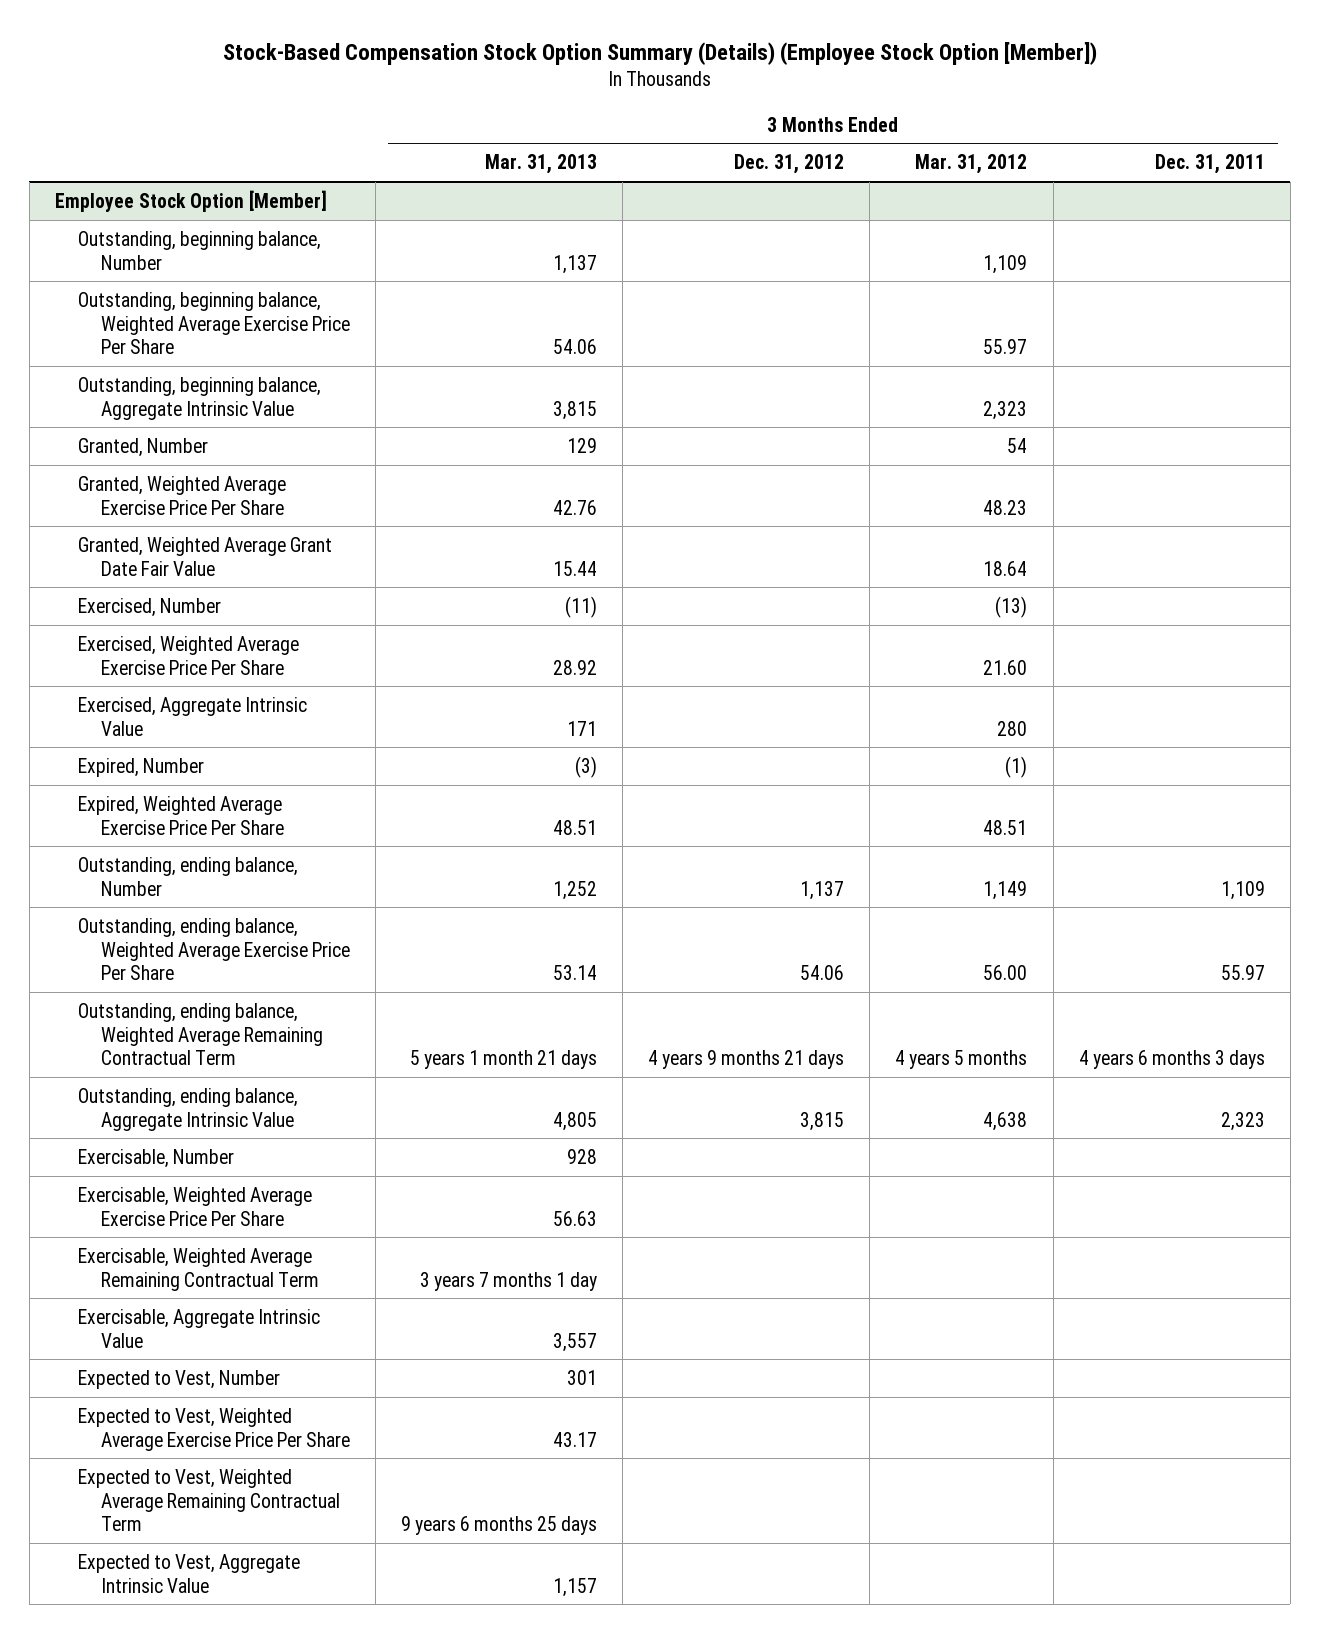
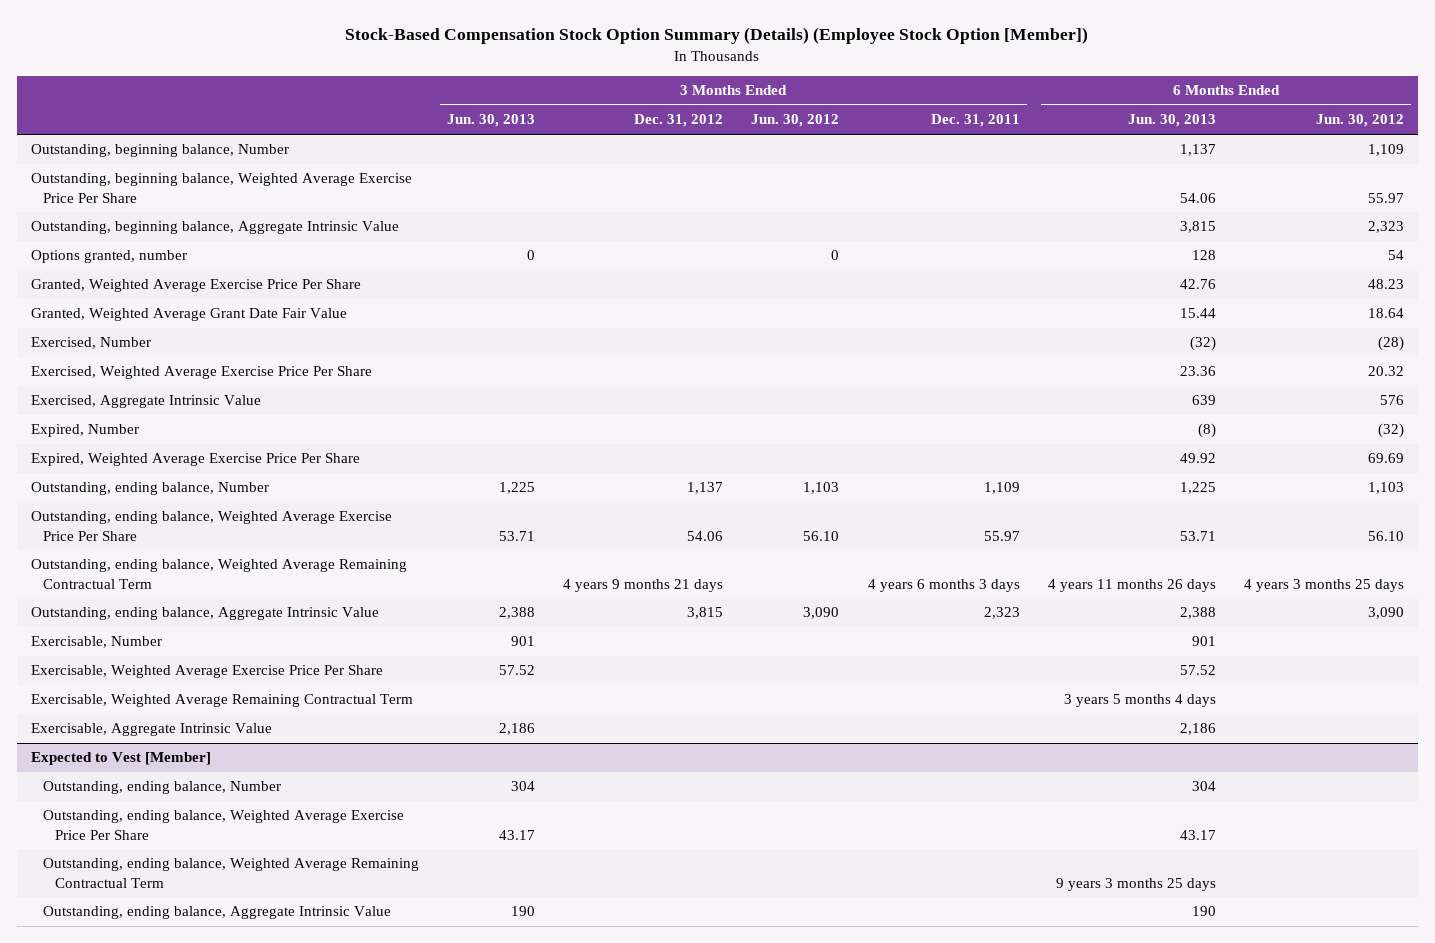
- | 3 Months Ended Mar. 31, 2013 | 3 Months Ended Dec. 31, 2012 | 3 Months Ended Mar. 31, 2012 | 3 Months Ended Dec. 31, 2011
+ | 3 Months Ended Jun. 30, 2013 | 3 Months Ended Dec. 31, 2012 | 3 Months Ended Jun. 30, 2012 | 3 Months Ended Dec. 31, 2011 | 6 Months Ended Jun. 30, 2013 | 6 Months Ended Jun. 30, 2012
- Employee Stock Option [Member]
- Granted, Number | 129 | | 54 |
+ Options granted, number | 0 | | 0 | | 128 | 54
- Expected to Vest, Number | 301 | | |
- Expected to Vest, Weighted Average Exercise Price Per Share | 43.17 | | |
- Expected to Vest, Weighted Average Remaining Contractual Term | 9 years 6 months 25 days | | |
- Expected to Vest, Aggregate Intrinsic Value | 1,157 | | |
+ Expected to Vest [Member]
+ Outstanding, ending balance, Number | 304 | | | | 304 |
+ Outstanding, ending balance, Weighted Average Exercise Price Per Share | 43.17 | | | | 43.17 |
+ Outstanding, ending balance, Weighted Average Remaining Contractual Term | | | | | 9 years 3 months 25 days |
+ Outstanding, ending balance, Aggregate Intrinsic Value | 190 | | | | 190 |

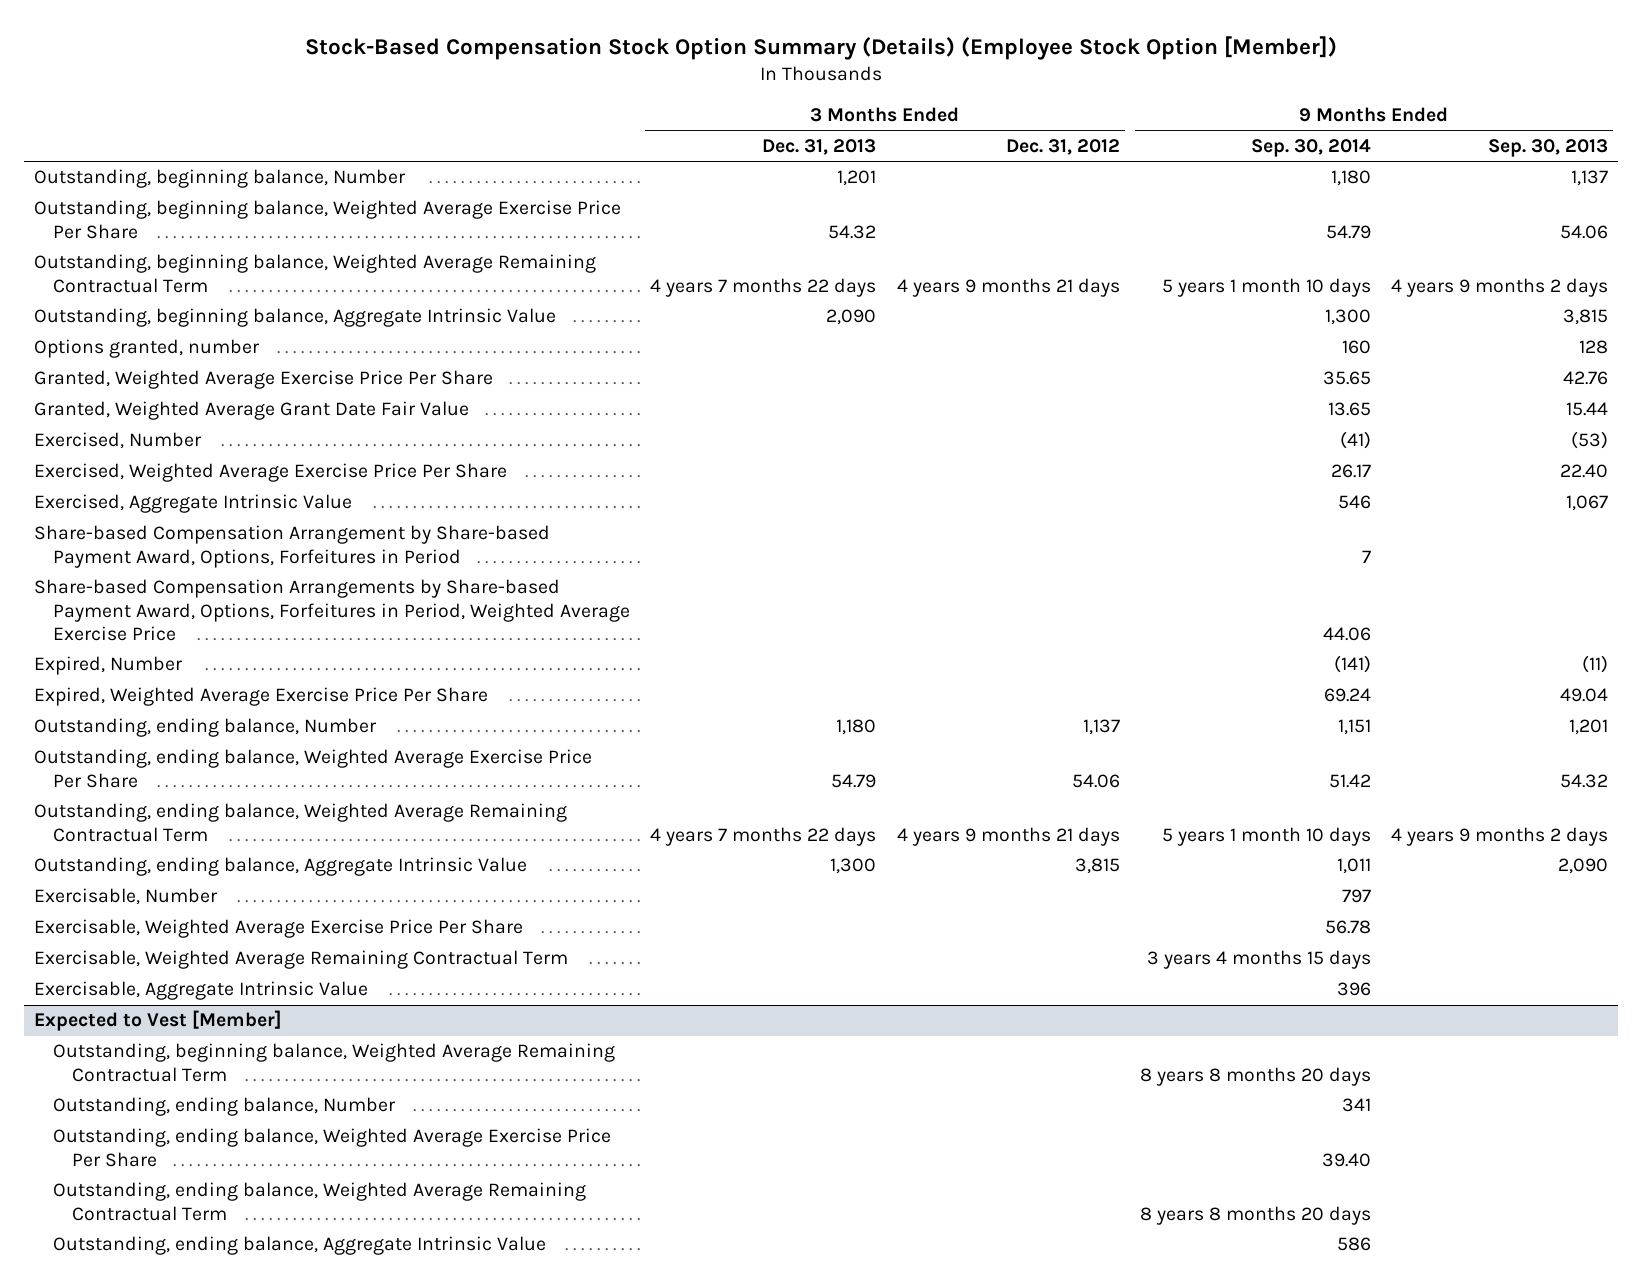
- | 3 Months Ended Jun. 30, 2013 | 3 Months Ended Dec. 31, 2012 | 3 Months Ended Jun. 30, 2012 | 3 Months Ended Dec. 31, 2011 | 6 Months Ended Jun. 30, 2013 | 6 Months Ended Jun. 30, 2012
+ | 3 Months Ended Dec. 31, 2013 | 3 Months Ended Dec. 31, 2012 | 9 Months Ended Sep. 30, 2014 | 9 Months Ended Sep. 30, 2013
+ Outstanding, beginning balance, Weighted Average Remaining Contractual Term | 4 years 7 months 22 days | 4 years 9 months 21 days | 5 years 1 month 10 days | 4 years 9 months 2 days
+ Share-based Compensation Arrangement by Share-based Payment Award, Options, Forfeitures in Period | | | 7 |
+ Share-based Compensation Arrangements by Share-based Payment Award, Options, Forfeitures in Period, Weighted Average Exercise Price | | | 44.06 |
@ Expected to Vest [Member]
+ Outstanding, beginning balance, Weighted Average Remaining Contractual Term | | | 8 years 8 months 20 days |

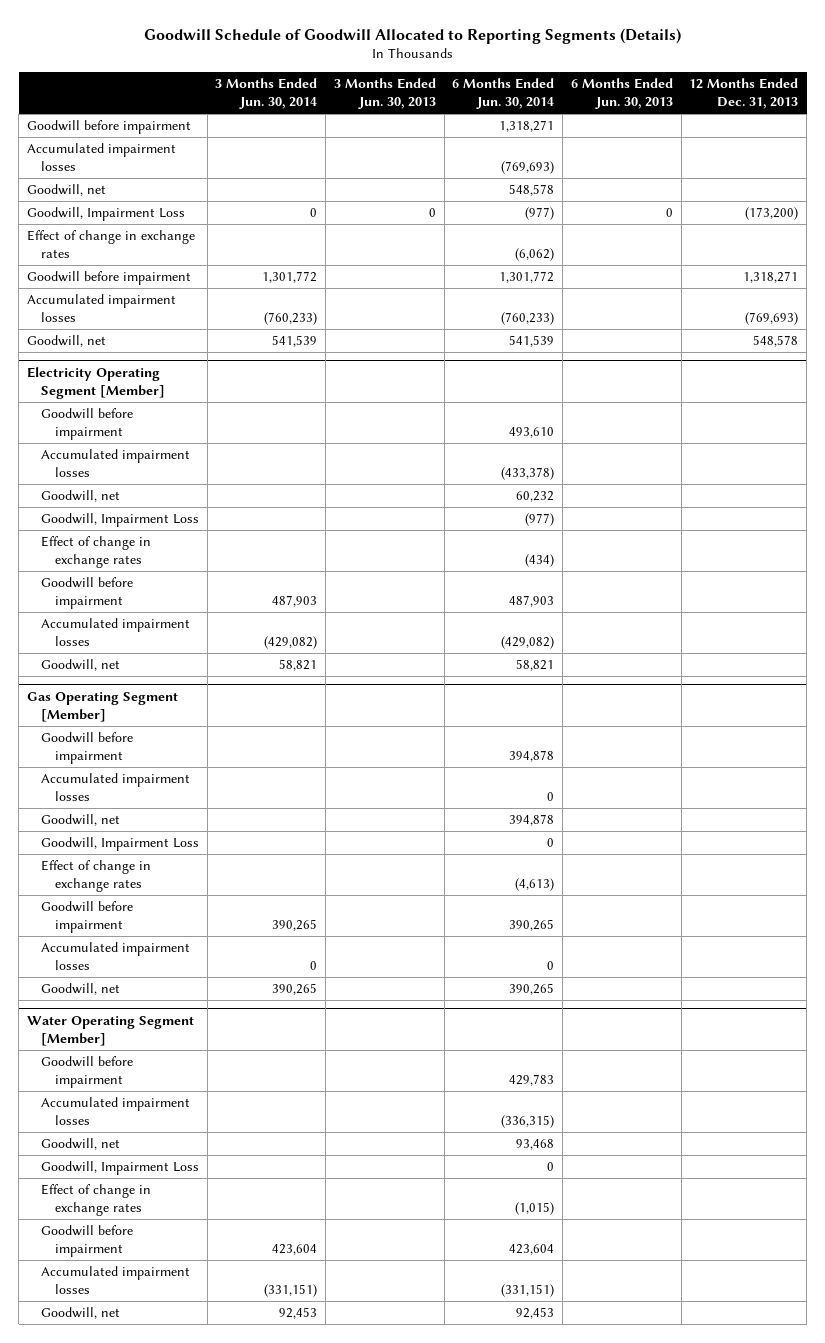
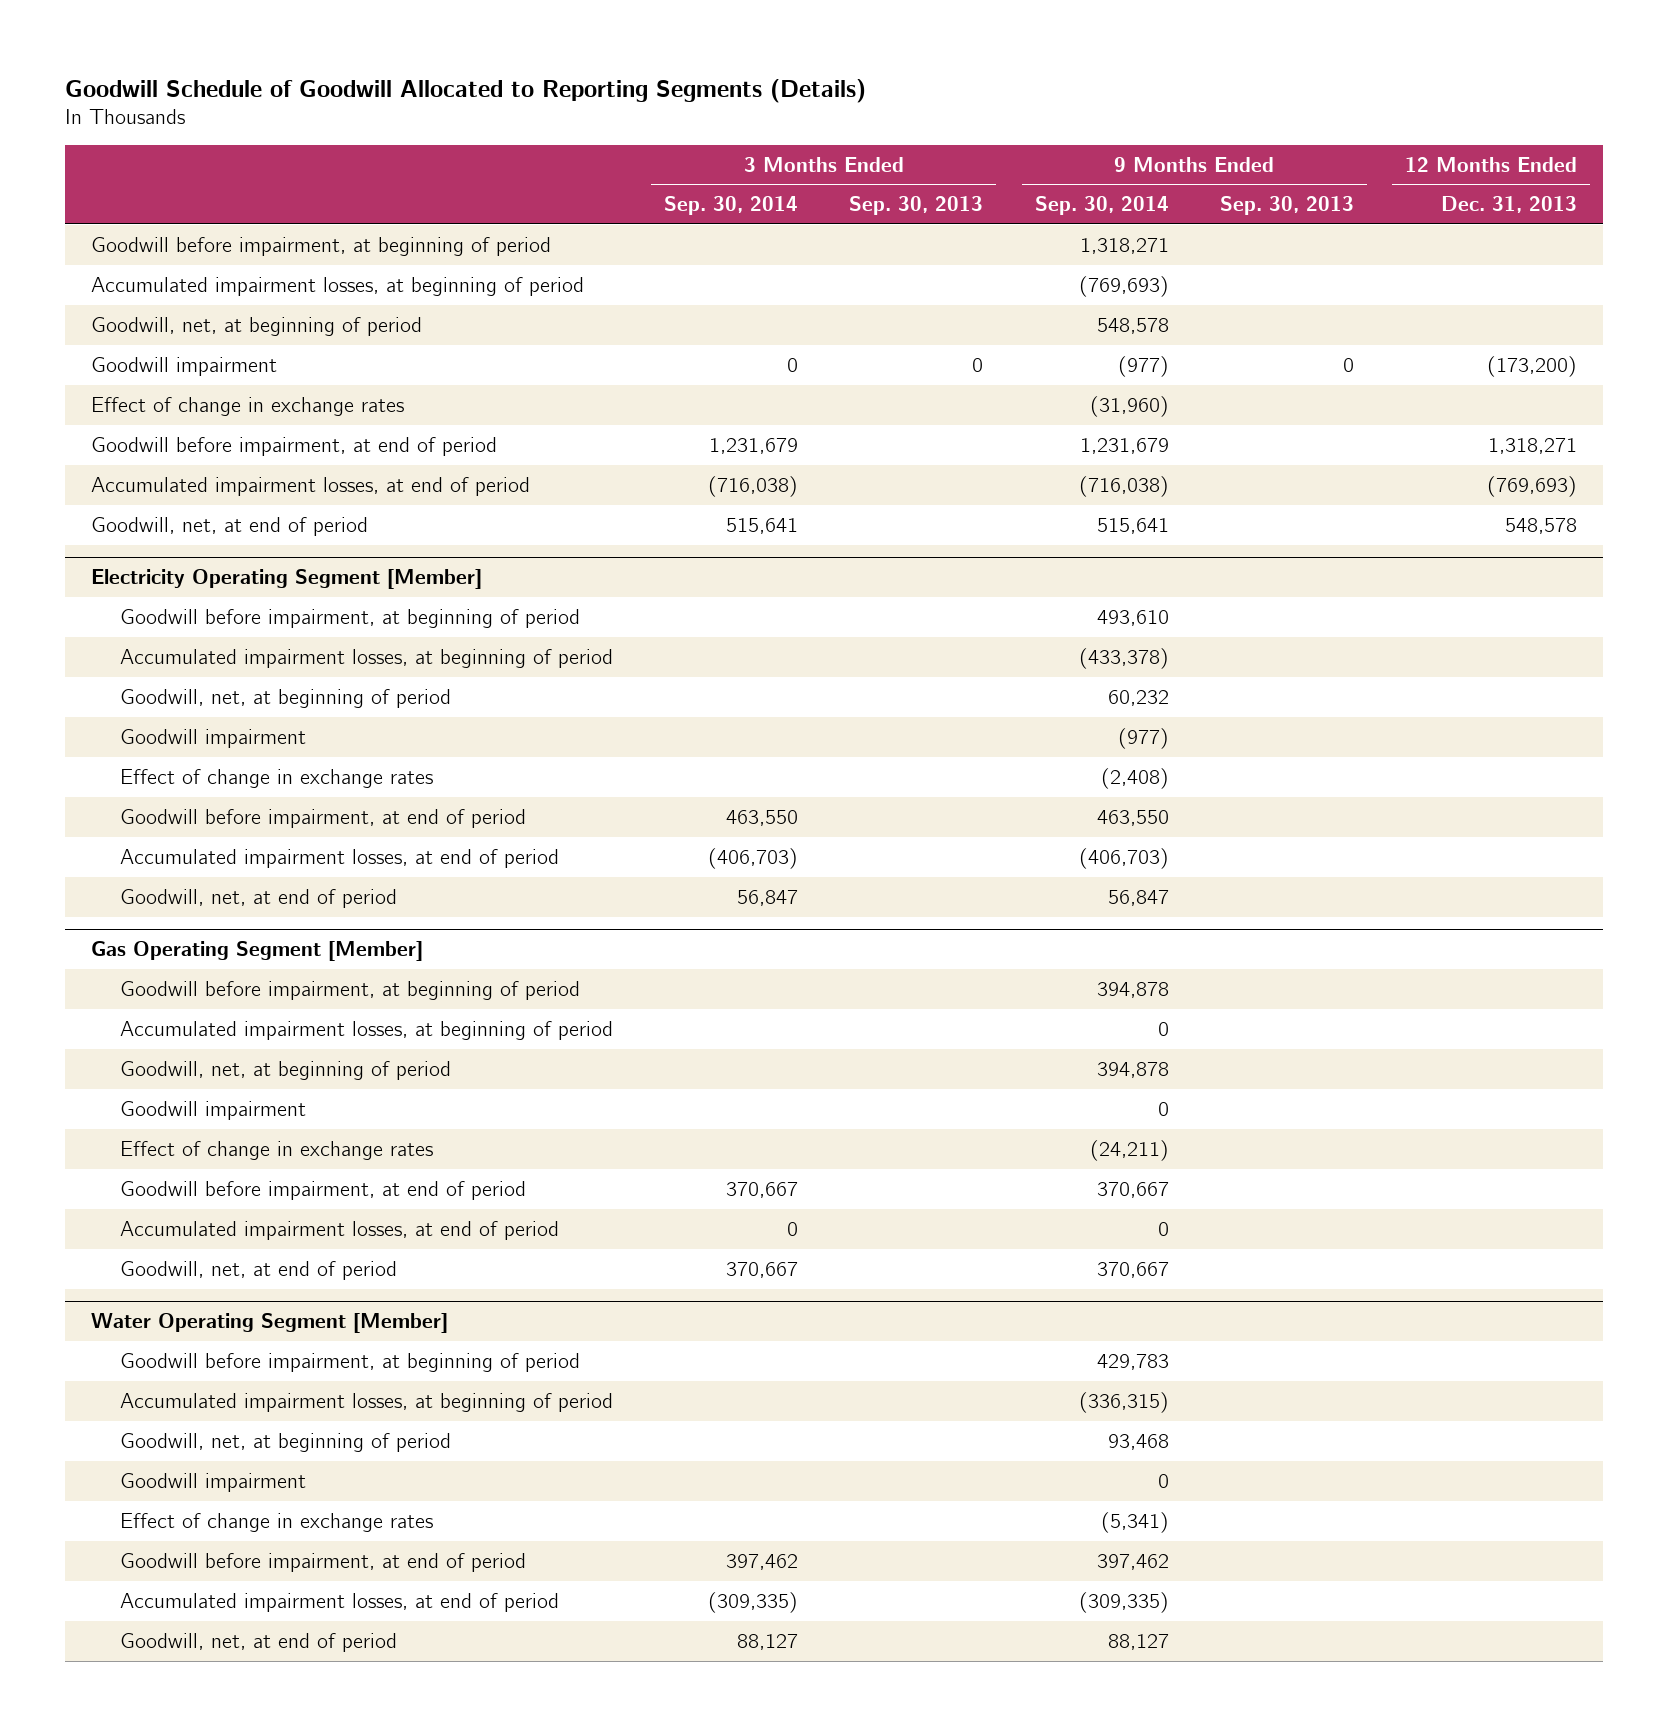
- | 3 Months Ended Jun. 30, 2014 | 3 Months Ended Jun. 30, 2013 | 6 Months Ended Jun. 30, 2014 | 6 Months Ended Jun. 30, 2013 | 12 Months Ended Dec. 31, 2013
+ | 3 Months Ended Sep. 30, 2014 | 3 Months Ended Sep. 30, 2013 | 9 Months Ended Sep. 30, 2014 | 9 Months Ended Sep. 30, 2013 | 12 Months Ended Dec. 31, 2013
- Goodwill before impairment | | | 1,318,271 | |
- Accumulated impairment losses | | | (769,693) | |
- Goodwill, net | | | 548,578 | |
- Goodwill, Impairment Loss | 0 | 0 | (977) | 0 | (173,200)
+ Goodwill before impairment, at beginning of period | | | 1,318,271 | |
+ Accumulated impairment losses, at beginning of period | | | (769,693) | |
+ Goodwill, net, at beginning of period | | | 548,578 | |
+ Goodwill impairment | 0 | 0 | (977) | 0 | (173,200)
- Goodwill before impairment | 1,301,772 | | 1,301,772 | | 1,318,271
- Accumulated impairment losses | (760,233) | | (760,233) | | (769,693)
- Goodwill, net | 541,539 | | 541,539 | | 548,578
+ Goodwill before impairment, at end of period | 1,231,679 | | 1,231,679 | | 1,318,271
+ Accumulated impairment losses, at end of period | (716,038) | | (716,038) | | (769,693)
+ Goodwill, net, at end of period | 515,641 | | 515,641 | | 548,578
@ Electricity Operating Segment [Member]
- Goodwill before impairment | | | 493,610 | |
- Accumulated impairment losses | | | (433,378) | |
- Goodwill, net | | | 60,232 | |
- Goodwill, Impairment Loss | | | (977) | |
+ Goodwill before impairment, at beginning of period | | | 493,610 | |
+ Accumulated impairment losses, at beginning of period | | | (433,378) | |
+ Goodwill, net, at beginning of period | | | 60,232 | |
+ Goodwill impairment | | | (977) | |
- Goodwill before impairment | 487,903 | | 487,903 | |
- Accumulated impairment losses | (429,082) | | (429,082) | |
- Goodwill, net | 58,821 | | 58,821 | |
+ Goodwill before impairment, at end of period | 463,550 | | 463,550 | |
+ Accumulated impairment losses, at end of period | (406,703) | | (406,703) | |
+ Goodwill, net, at end of period | 56,847 | | 56,847 | |
@ Gas Operating Segment [Member]
- Goodwill before impairment | | | 394,878 | |
- Accumulated impairment losses | | | 0 | |
- Goodwill, net | | | 394,878 | |
- Goodwill, Impairment Loss | | | 0 | |
+ Goodwill before impairment, at beginning of period | | | 394,878 | |
+ Accumulated impairment losses, at beginning of period | | | 0 | |
+ Goodwill, net, at beginning of period | | | 394,878 | |
+ Goodwill impairment | | | 0 | |
- Goodwill before impairment | 390,265 | | 390,265 | |
- Accumulated impairment losses | 0 | | 0 | |
- Goodwill, net | 390,265 | | 390,265 | |
+ Goodwill before impairment, at end of period | 370,667 | | 370,667 | |
+ Accumulated impairment losses, at end of period | 0 | | 0 | |
+ Goodwill, net, at end of period | 370,667 | | 370,667 | |
@ Water Operating Segment [Member]
- Goodwill before impairment | | | 429,783 | |
- Accumulated impairment losses | | | (336,315) | |
- Goodwill, net | | | 93,468 | |
- Goodwill, Impairment Loss | | | 0 | |
+ Goodwill before impairment, at beginning of period | | | 429,783 | |
+ Accumulated impairment losses, at beginning of period | | | (336,315) | |
+ Goodwill, net, at beginning of period | | | 93,468 | |
+ Goodwill impairment | | | 0 | |
- Goodwill before impairment | 423,604 | | 423,604 | |
- Accumulated impairment losses | (331,151) | | (331,151) | |
- Goodwill, net | 92,453 | | 92,453 | |
+ Goodwill before impairment, at end of period | 397,462 | | 397,462 | |
+ Accumulated impairment losses, at end of period | (309,335) | | (309,335) | |
+ Goodwill, net, at end of period | 88,127 | | 88,127 | |

